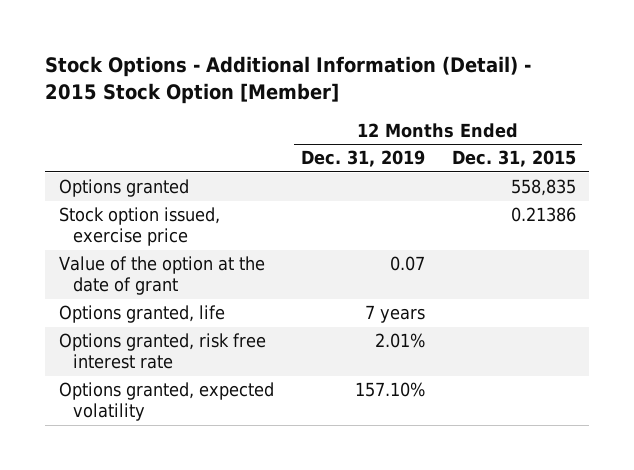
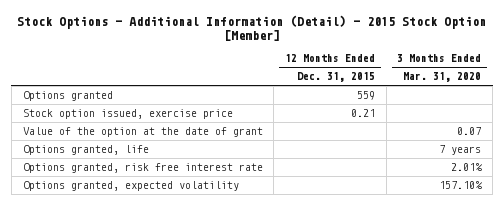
- | 12 Months Ended Dec. 31, 2019 | 12 Months Ended Dec. 31, 2015
+ | 12 Months Ended Dec. 31, 2015 | 3 Months Ended Mar. 31, 2020
- Options granted | | 558,835
- Stock option issued, exercise price | | 0.21386
+ Options granted | 559 |
+ Stock option issued, exercise price | 0.21 |

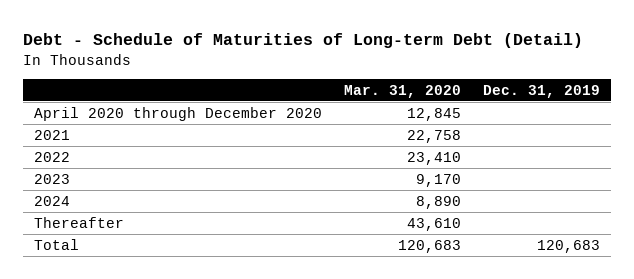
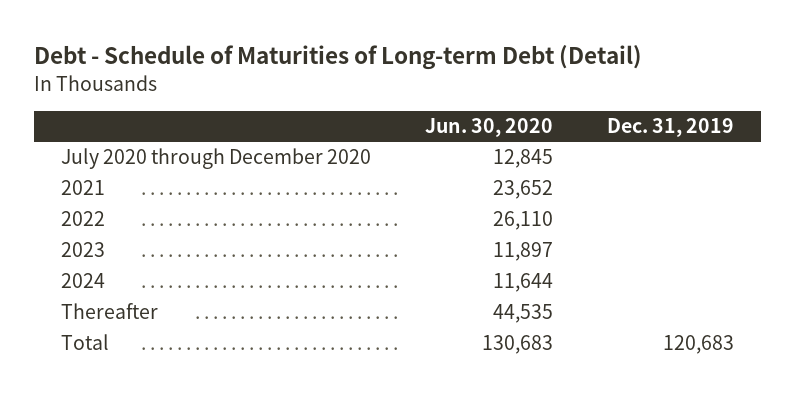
- | Mar. 31, 2020 | Dec. 31, 2019
+ | Jun. 30, 2020 | Dec. 31, 2019
- April 2020 through December 2020 | 12,845 |
+ July 2020 through December 2020 | 12,845 |

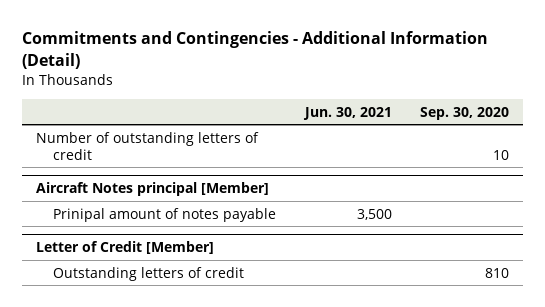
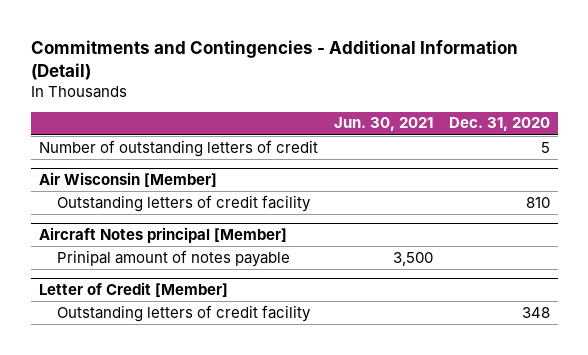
- | Jun. 30, 2021 | Sep. 30, 2020
+ | Jun. 30, 2021 | Dec. 31, 2020
+ Air Wisconsin [Member]
+ Outstanding letters of credit facility | | 810
@ Letter of Credit [Member]
- Outstanding letters of credit | | 810
+ Outstanding letters of credit facility | | 348

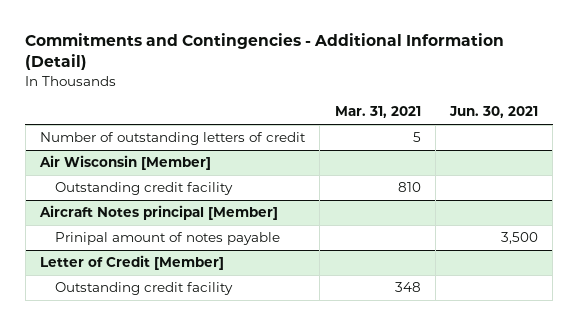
- | Jun. 30, 2021 | Dec. 31, 2020
+ | Mar. 31, 2021 | Jun. 30, 2021
@ Air Wisconsin [Member]
- Outstanding letters of credit facility | | 810
+ Outstanding credit facility | 810 |
@ Letter of Credit [Member]
- Outstanding letters of credit facility | | 348
+ Outstanding credit facility | 348 |

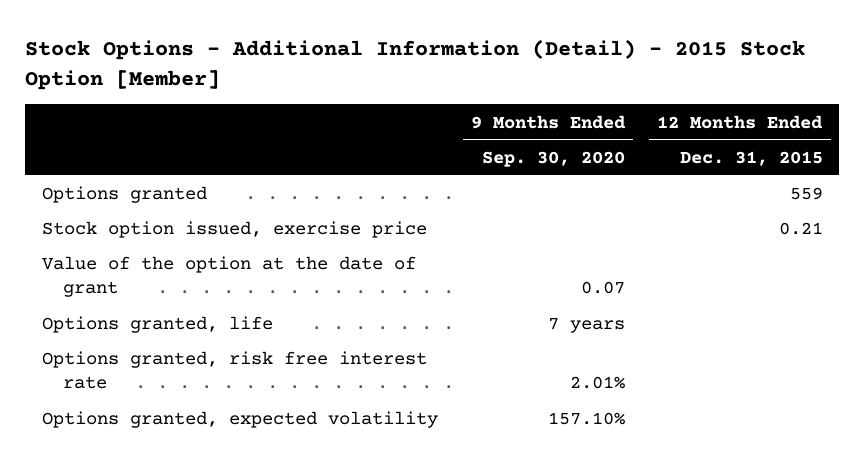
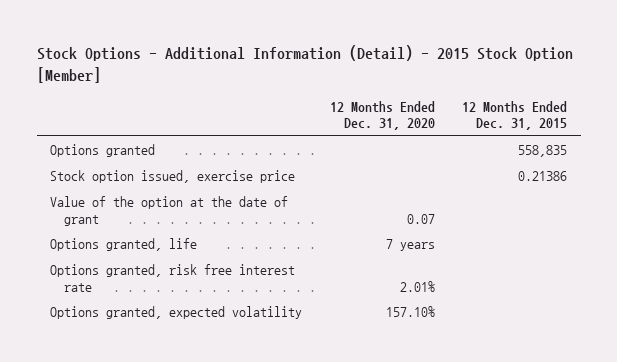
- | 9 Months Ended Sep. 30, 2020 | 12 Months Ended Dec. 31, 2015
+ | 12 Months Ended Dec. 31, 2020 | 12 Months Ended Dec. 31, 2015
- Options granted | | 559
- Stock option issued, exercise price | | 0.21
+ Options granted | | 558,835
+ Stock option issued, exercise price | | 0.21386

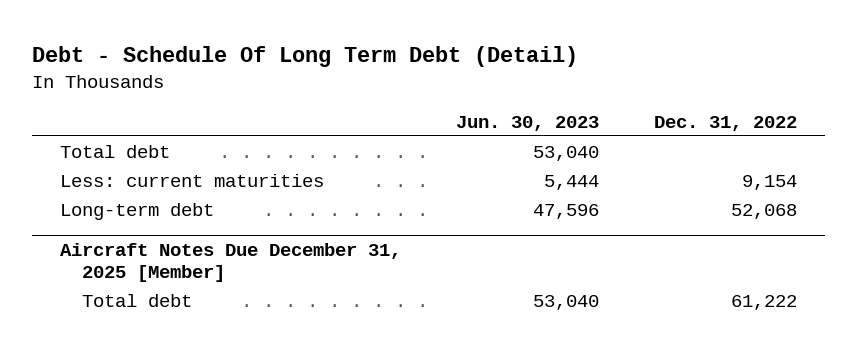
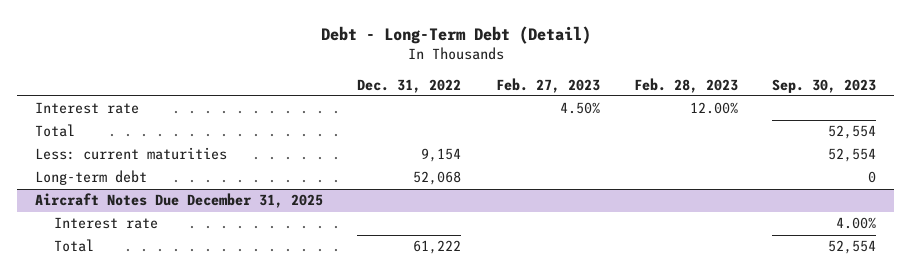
- Debt - Schedule Of Long Term Debt (Detail)
+ Debt - Long-Term Debt (Detail)
- | Jun. 30, 2023 | Dec. 31, 2022
+ | Dec. 31, 2022 | Feb. 27, 2023 | Feb. 28, 2023 | Sep. 30, 2023
- Total debt | 53,040 |
+ Interest rate | | 4.50% | 12.00% |
+ Total | | | | 52,554
- Aircraft Notes Due December 31, 2025 [Member]
- Total debt | 53,040 | 61,222
+ Aircraft Notes Due December 31, 2025
+ Interest rate | | | | 4.00%
+ Total | 61,222 | | | 52,554

